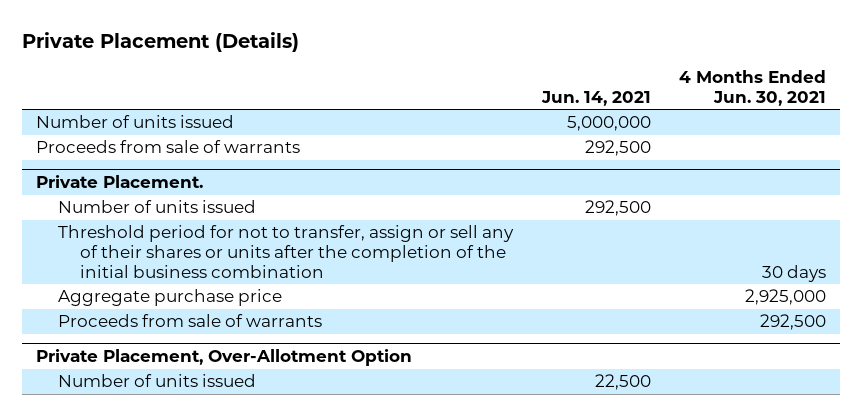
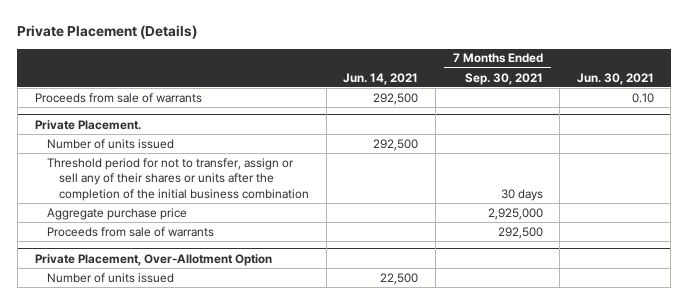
- | Jun. 14, 2021 | 4 Months Ended Jun. 30, 2021
+ | Jun. 14, 2021 | 7 Months Ended Sep. 30, 2021 | Jun. 30, 2021
- Number of units issued | 5,000,000 |

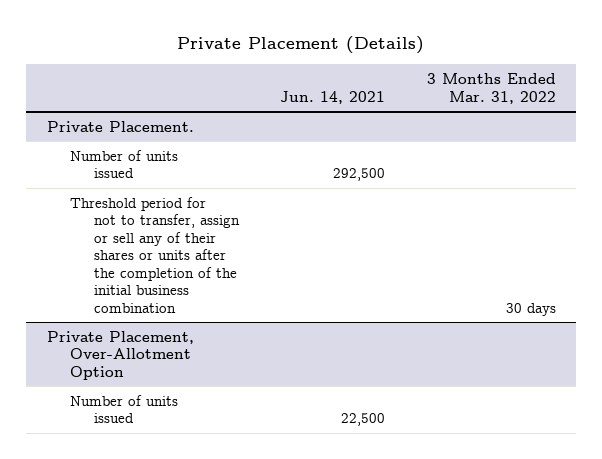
- | Jun. 14, 2021 | 7 Months Ended Sep. 30, 2021 | Jun. 30, 2021
+ | Jun. 14, 2021 | 3 Months Ended Mar. 31, 2022
- Proceeds from sale of warrants | 292,500 | | 0.10
@ Private Placement.
- Aggregate purchase price | | 2,925,000 |
- Proceeds from sale of warrants | | 292,500 |

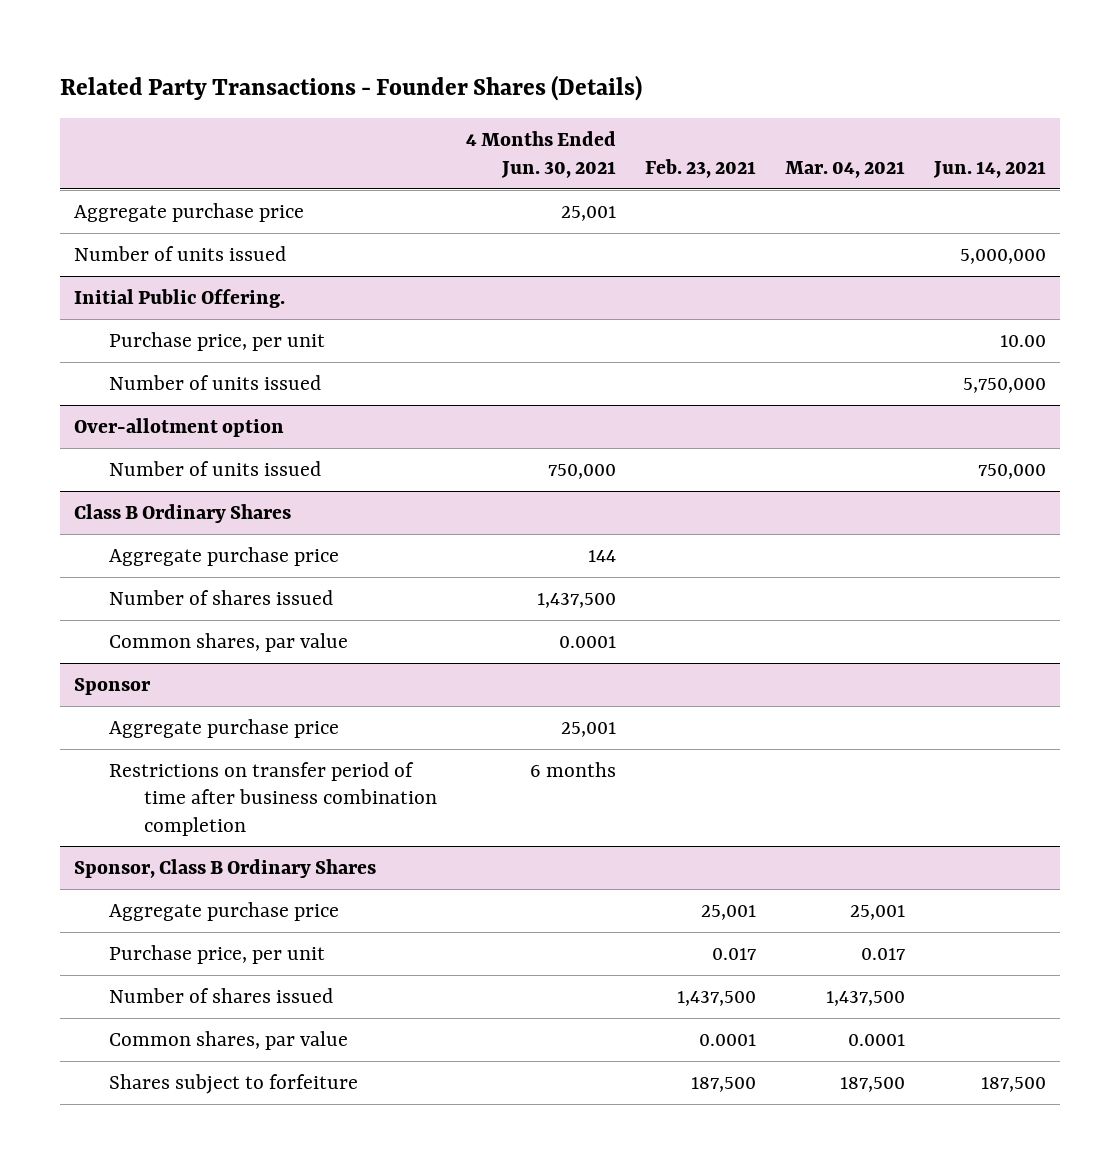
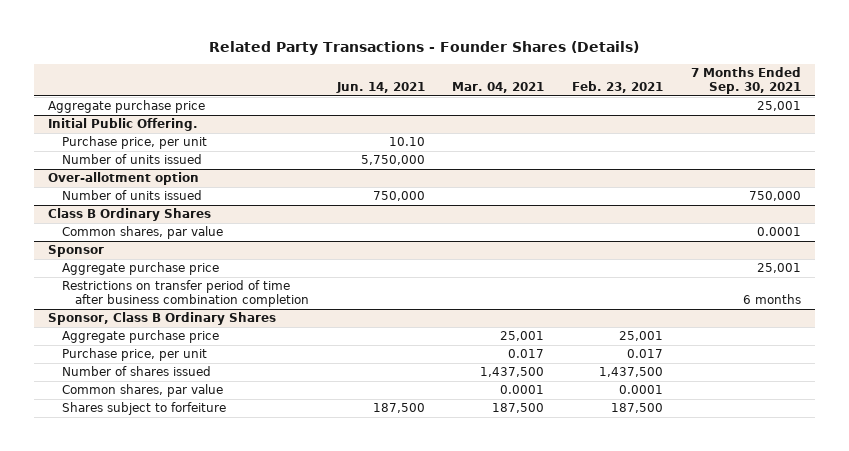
- | 4 Months Ended Jun. 30, 2021 | Feb. 23, 2021 | Mar. 04, 2021 | Jun. 14, 2021
+ | Jun. 14, 2021 | Mar. 04, 2021 | Feb. 23, 2021 | 7 Months Ended Sep. 30, 2021
- Number of units issued | | | | 5,000,000
@ Initial Public Offering.
- Purchase price, per unit | | | | 10.00
+ Purchase price, per unit | 10.10 | | |
@ Class B Ordinary Shares
- Aggregate purchase price | 144 | | |
- Number of shares issued | 1,437,500 | | |

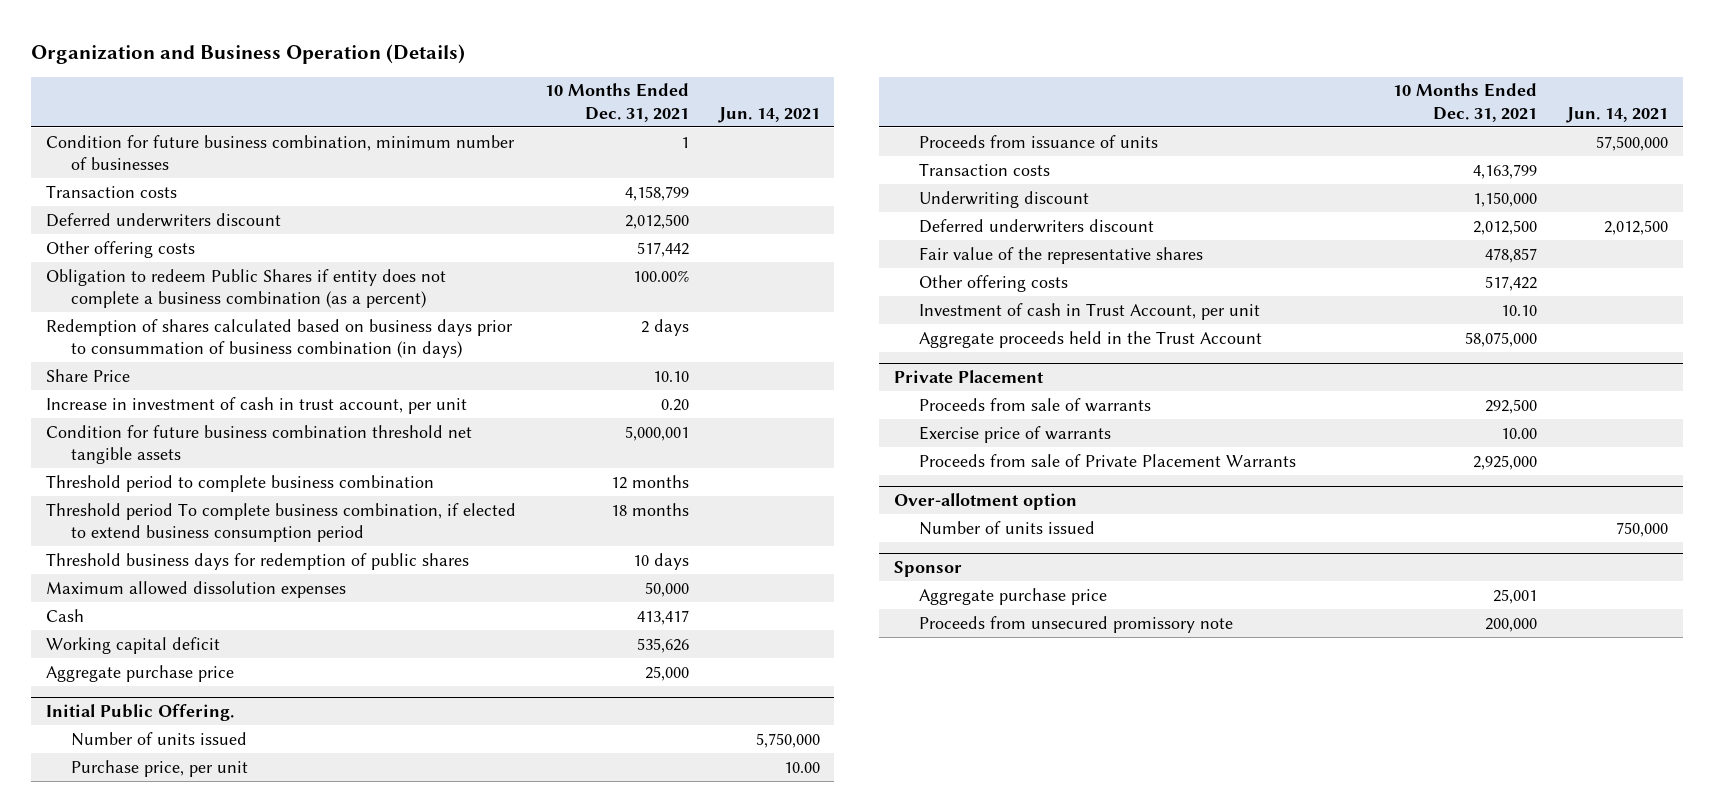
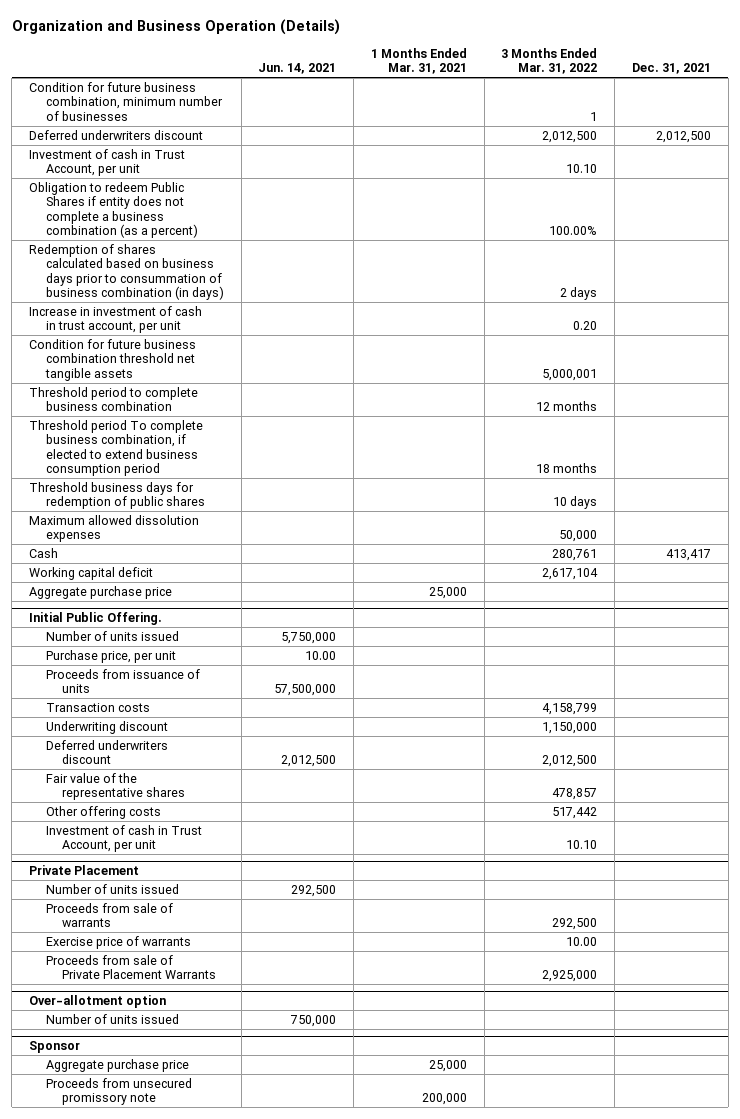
- | 10 Months Ended Dec. 31, 2021 | Jun. 14, 2021
+ | Jun. 14, 2021 | 1 Months Ended Mar. 31, 2021 | 3 Months Ended Mar. 31, 2022 | Dec. 31, 2021
- Transaction costs | 4,158,799 |
- Other offering costs | 517,442 |
+ Investment of cash in Trust Account, per unit | | | 10.10 |
- Share Price | 10.10 |
@ Initial Public Offering.
- Aggregate proceeds held in the Trust Account | 58,075,000 |
@ Private Placement
+ Number of units issued | 292,500 | | |

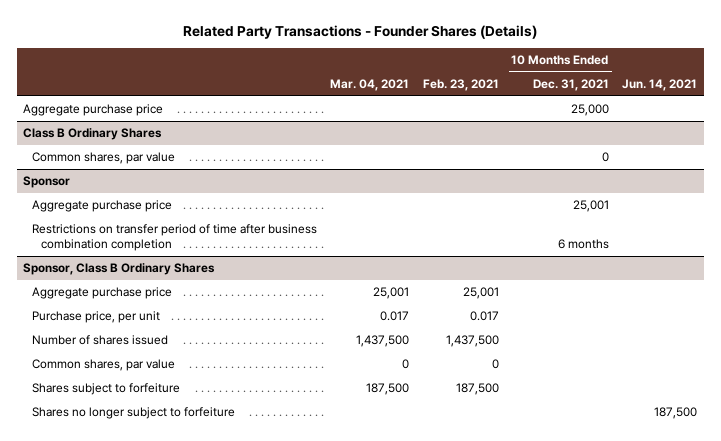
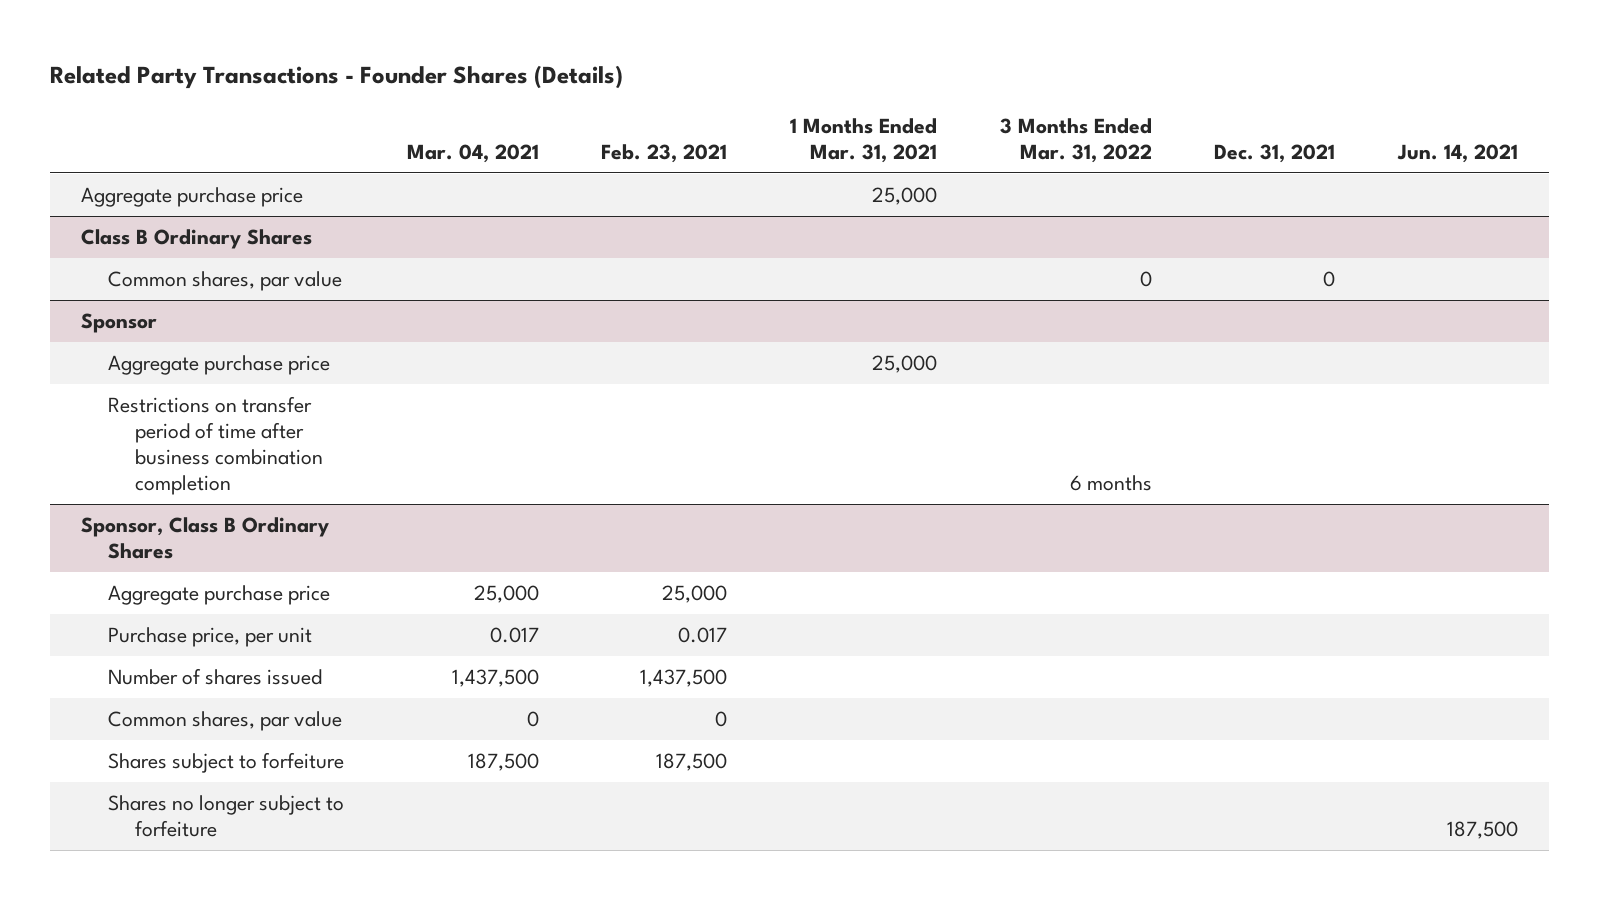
- | Mar. 04, 2021 | Feb. 23, 2021 | 10 Months Ended Dec. 31, 2021 | Jun. 14, 2021
+ | Mar. 04, 2021 | Feb. 23, 2021 | 1 Months Ended Mar. 31, 2021 | 3 Months Ended Mar. 31, 2022 | Dec. 31, 2021 | Jun. 14, 2021
@ Sponsor, Class B Ordinary Shares
- Aggregate purchase price | 25,001 | 25,001 | |
+ Aggregate purchase price | 25,000 | 25,000 | | | |

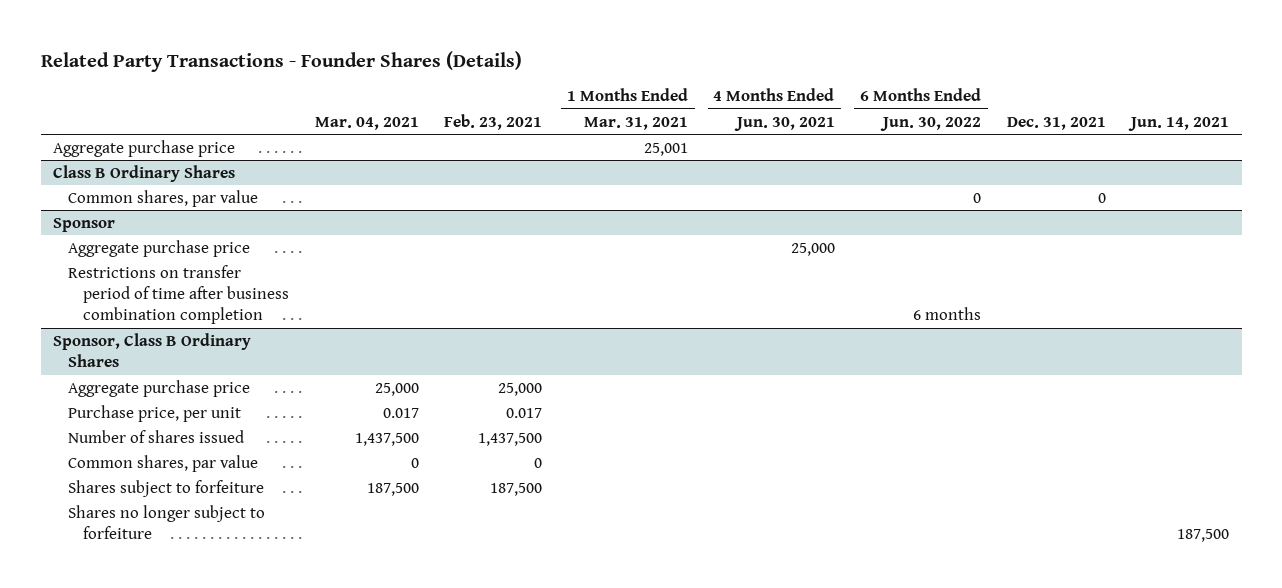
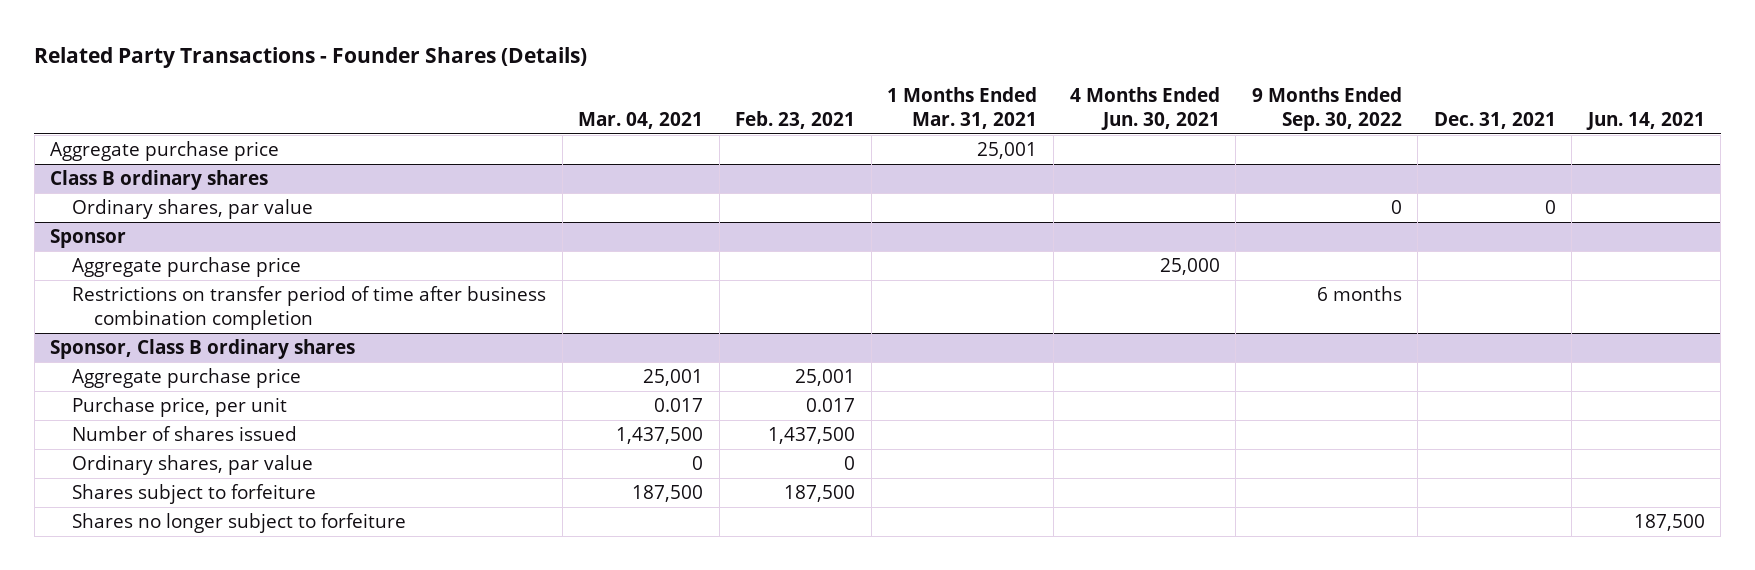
- | Mar. 04, 2021 | Feb. 23, 2021 | 1 Months Ended Mar. 31, 2021 | 4 Months Ended Jun. 30, 2021 | 6 Months Ended Jun. 30, 2022 | Dec. 31, 2021 | Jun. 14, 2021
+ | Mar. 04, 2021 | Feb. 23, 2021 | 1 Months Ended Mar. 31, 2021 | 4 Months Ended Jun. 30, 2021 | 9 Months Ended Sep. 30, 2022 | Dec. 31, 2021 | Jun. 14, 2021
- Class B Ordinary Shares
- Common shares, par value | | | | | 0 | 0 |
+ Class B ordinary shares
+ Ordinary shares, par value | | | | | 0 | 0 |
- Sponsor, Class B Ordinary Shares
- Aggregate purchase price | 25,000 | 25,000 | | | | |
+ Sponsor, Class B ordinary shares
+ Aggregate purchase price | 25,001 | 25,001 | | | | |
- Common shares, par value | 0 | 0 | | | | |
+ Ordinary shares, par value | 0 | 0 | | | | |

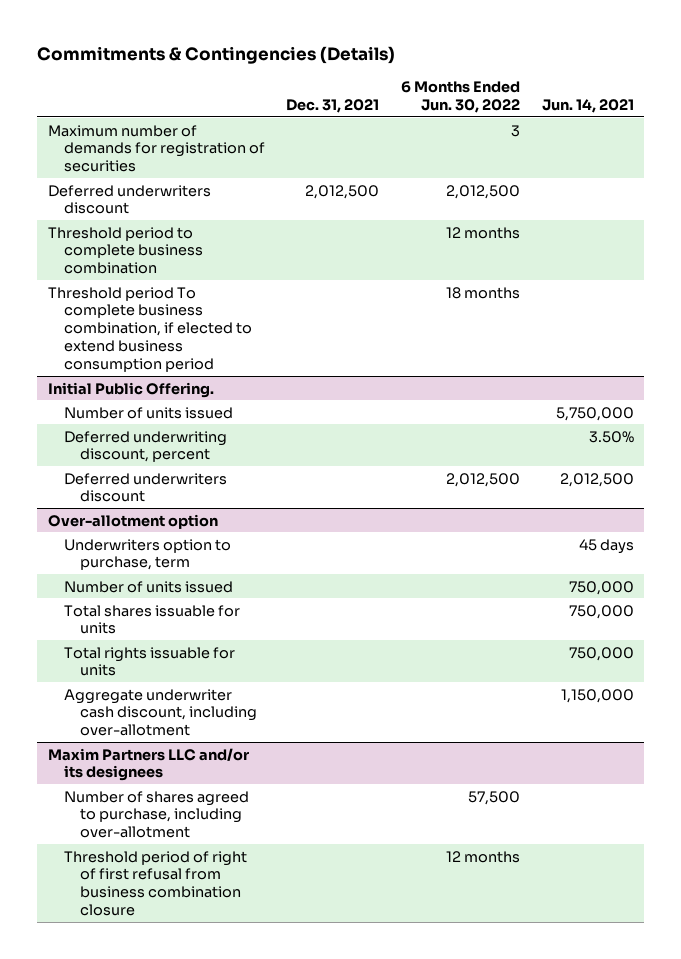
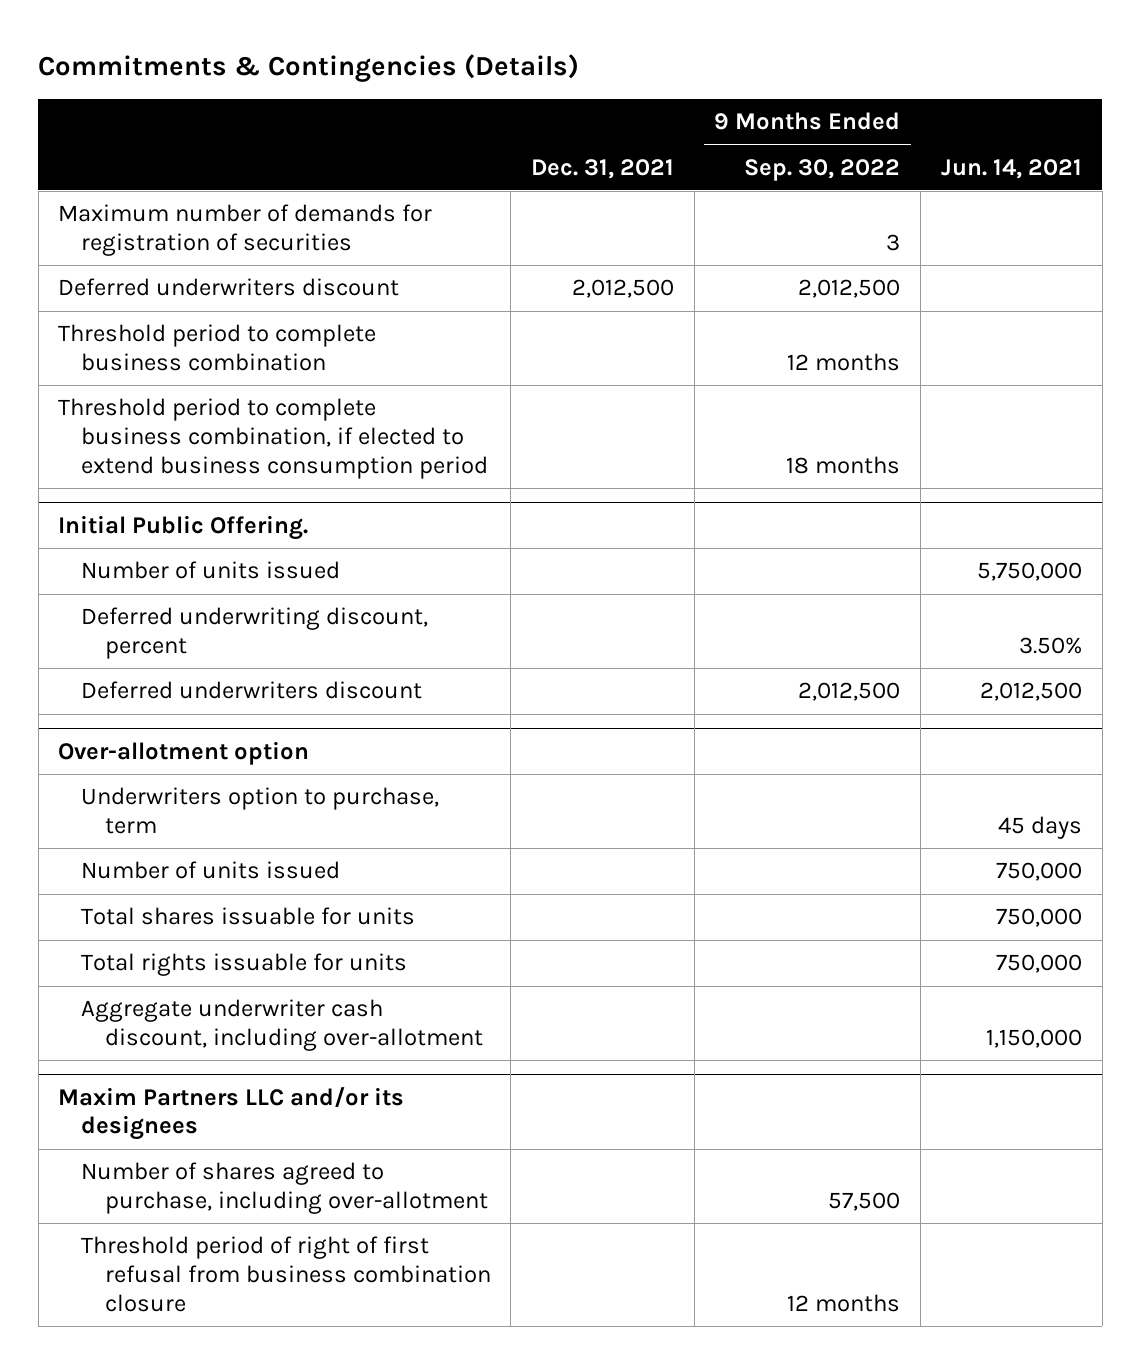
- | Dec. 31, 2021 | 6 Months Ended Jun. 30, 2022 | Jun. 14, 2021
+ | Dec. 31, 2021 | 9 Months Ended Sep. 30, 2022 | Jun. 14, 2021
- Threshold period To complete business combination, if elected to extend business consumption period | | 18 months |
+ Threshold period to complete business combination, if elected to extend business consumption period | | 18 months |

